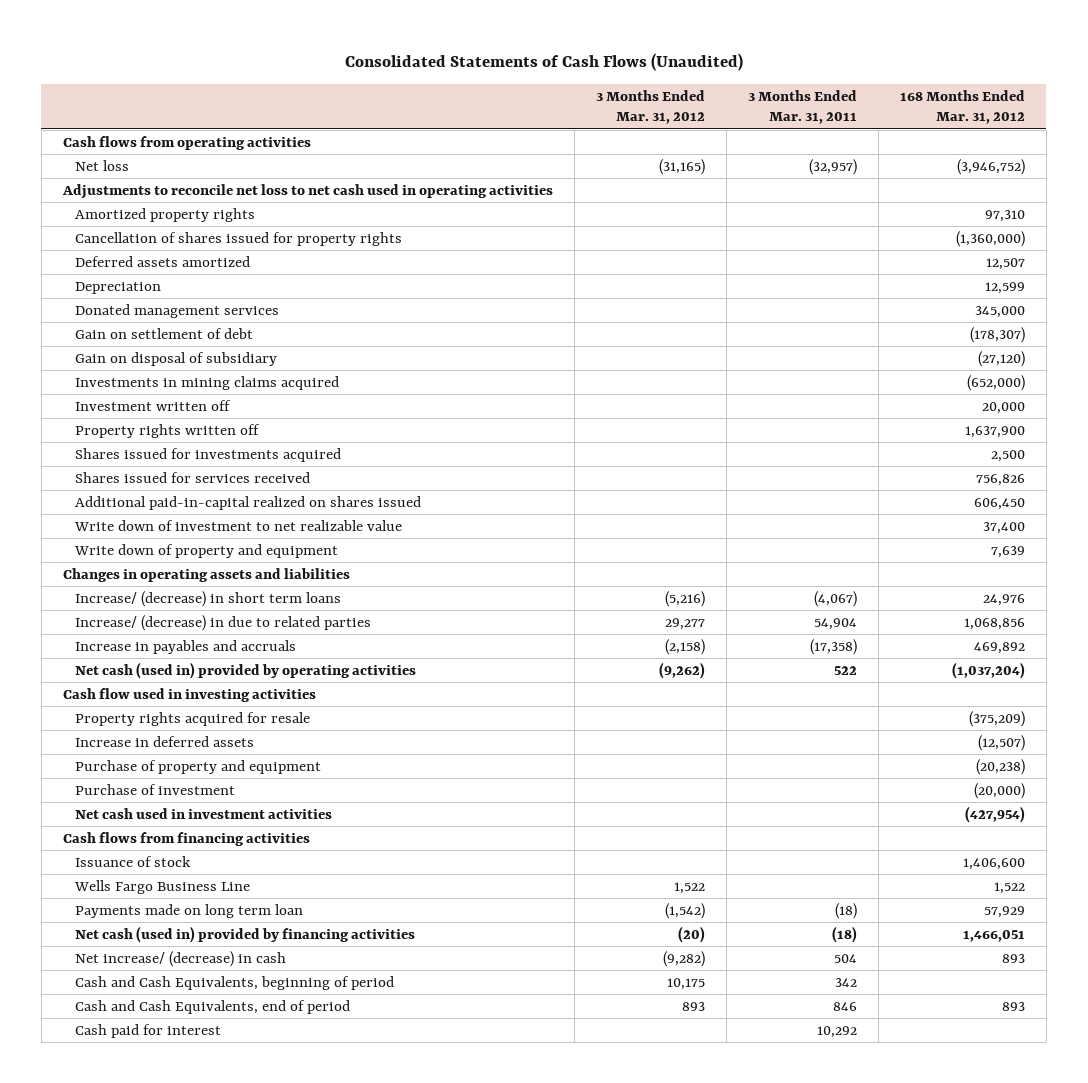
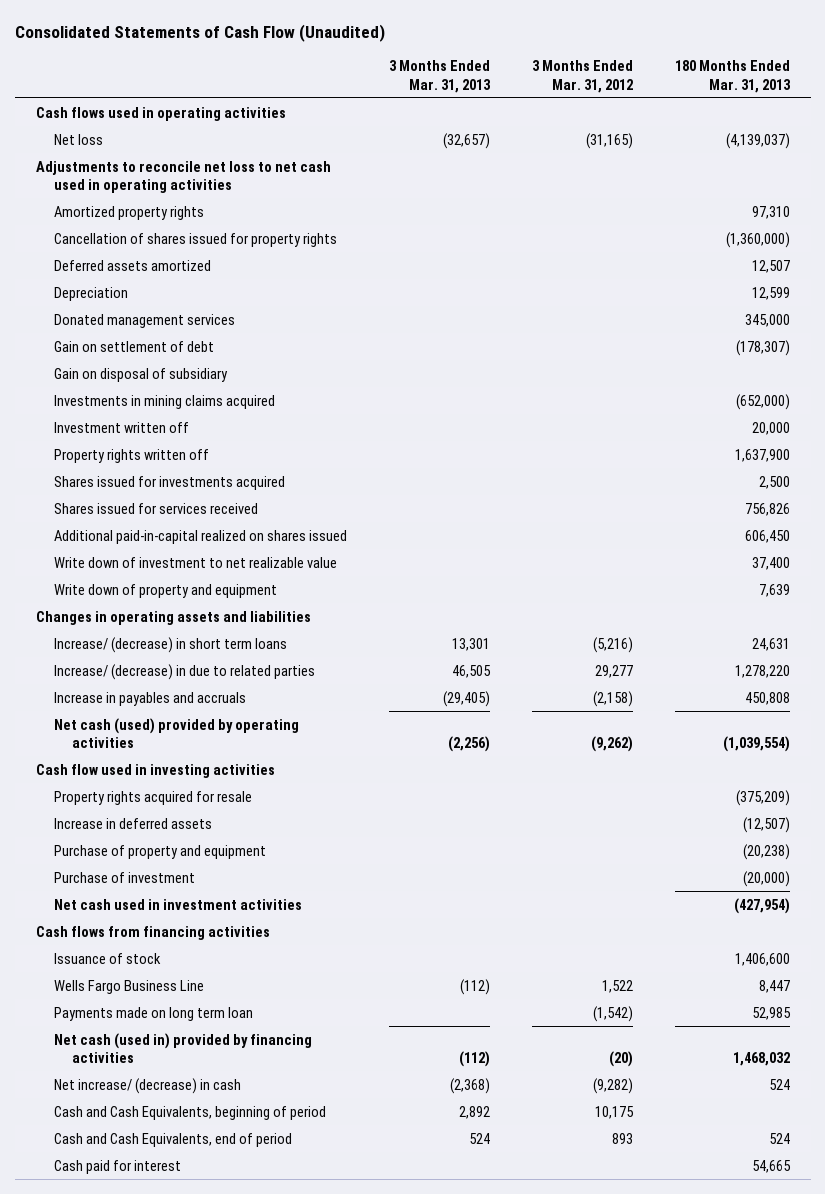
- Consolidated Statements of Cash Flows (Unaudited)
+ Consolidated Statements of Cash Flow (Unaudited)
- | 3 Months Ended Mar. 31, 2012 | 3 Months Ended Mar. 31, 2011 | 168 Months Ended Mar. 31, 2012
+ | 3 Months Ended Mar. 31, 2013 | 3 Months Ended Mar. 31, 2012 | 180 Months Ended Mar. 31, 2013
- Cash flows from operating activities
+ Cash flows used in operating activities
- Net cash (used in) provided by operating activities | (9,262) | 522 | (1,037,204)
+ Net cash (used) provided by operating activities | (2,256) | (9,262) | (1,039,554)

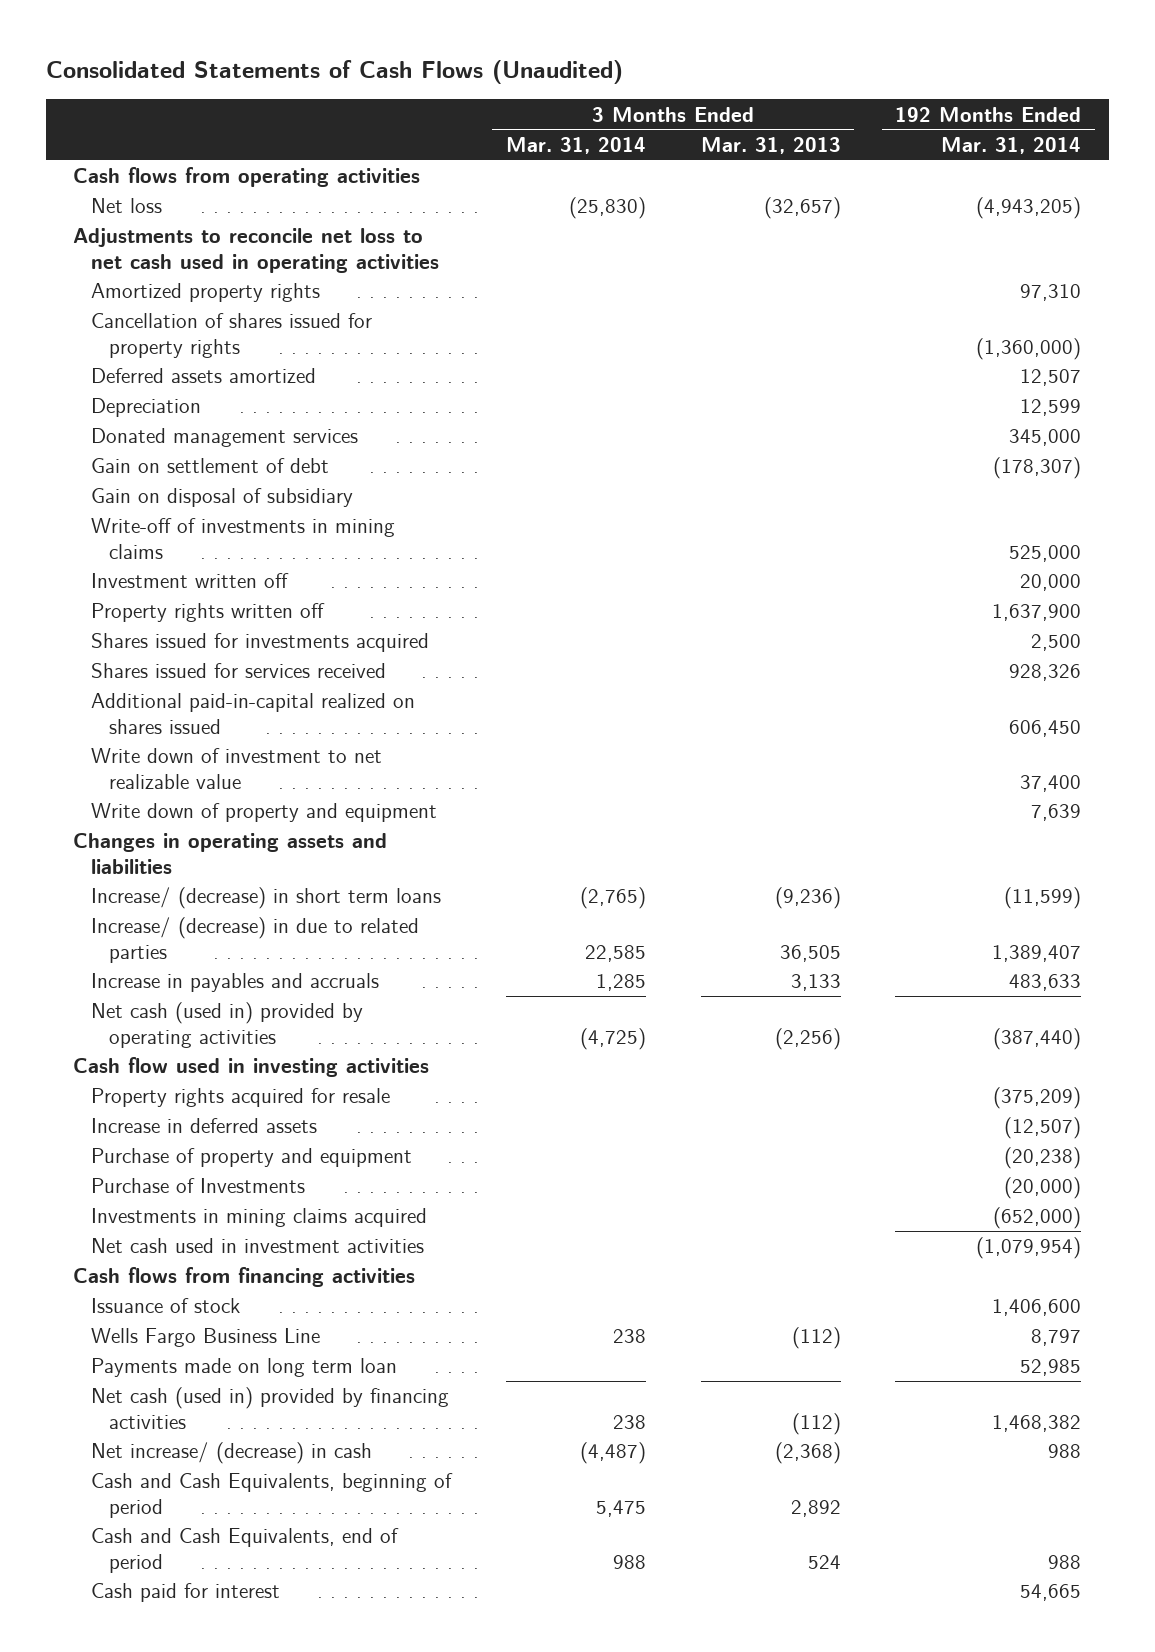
- Consolidated Statements of Cash Flow (Unaudited)
+ Consolidated Statements of Cash Flows (Unaudited)
- | 3 Months Ended Mar. 31, 2013 | 3 Months Ended Mar. 31, 2012 | 180 Months Ended Mar. 31, 2013
+ | 3 Months Ended Mar. 31, 2014 | 3 Months Ended Mar. 31, 2013 | 192 Months Ended Mar. 31, 2014
- Cash flows used in operating activities
+ Cash flows from operating activities
+ Write-off of investments in mining claims | | | 525,000
- Increase/ (decrease) in short term loans | 13,301 | (5,216) | 24,631
- Increase/ (decrease) in due to related parties | 46,505 | 29,277 | 1,278,220
- Increase in payables and accruals | (29,405) | (2,158) | 450,808
- Net cash (used) provided by operating activities | (2,256) | (9,262) | (1,039,554)
+ Increase/ (decrease) in short term loans | (2,765) | (9,236) | (11,599)
+ Increase/ (decrease) in due to related parties | 22,585 | 36,505 | 1,389,407
+ Increase in payables and accruals | 1,285 | 3,133 | 483,633
+ Net cash (used in) provided by operating activities | (4,725) | (2,256) | (387,440)
- Purchase of investment | | | (20,000)
+ Purchase of Investments | | | (20,000)
moved down: Investments in mining claims acquired | | | (652,000)

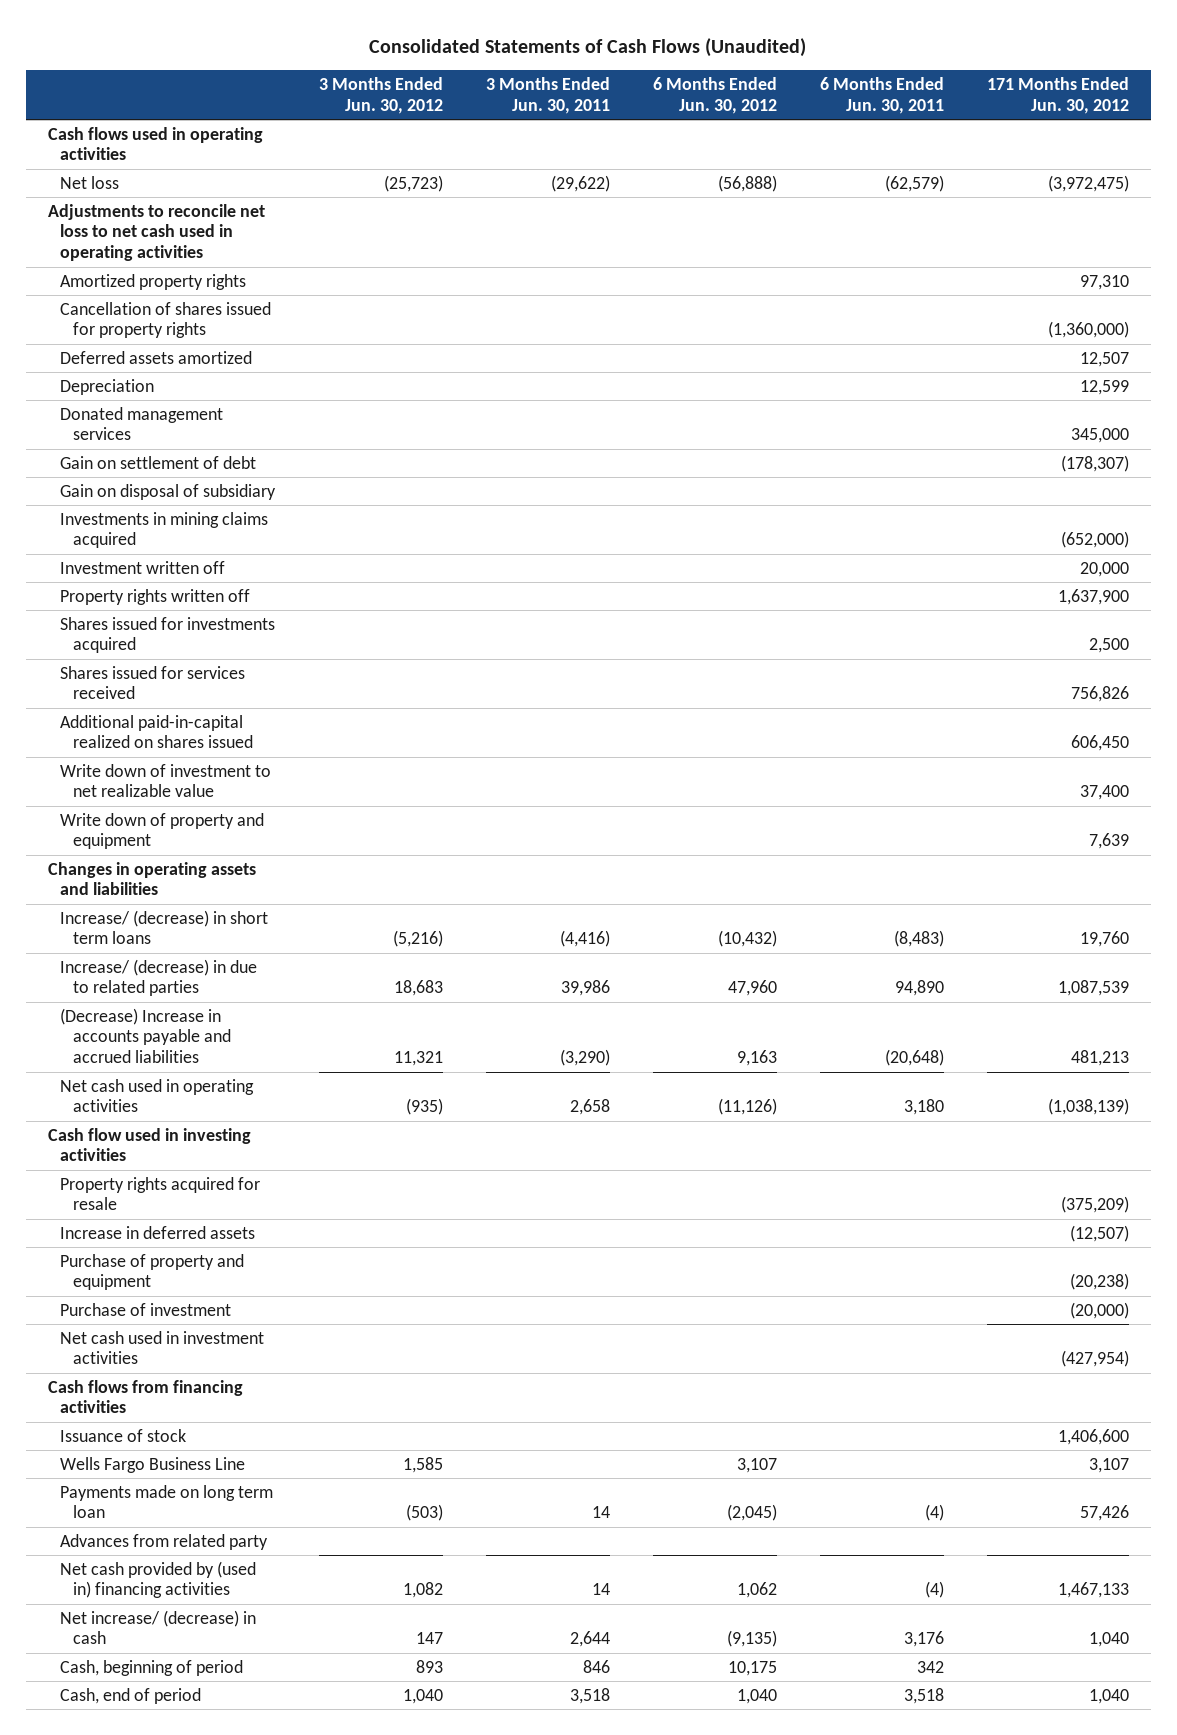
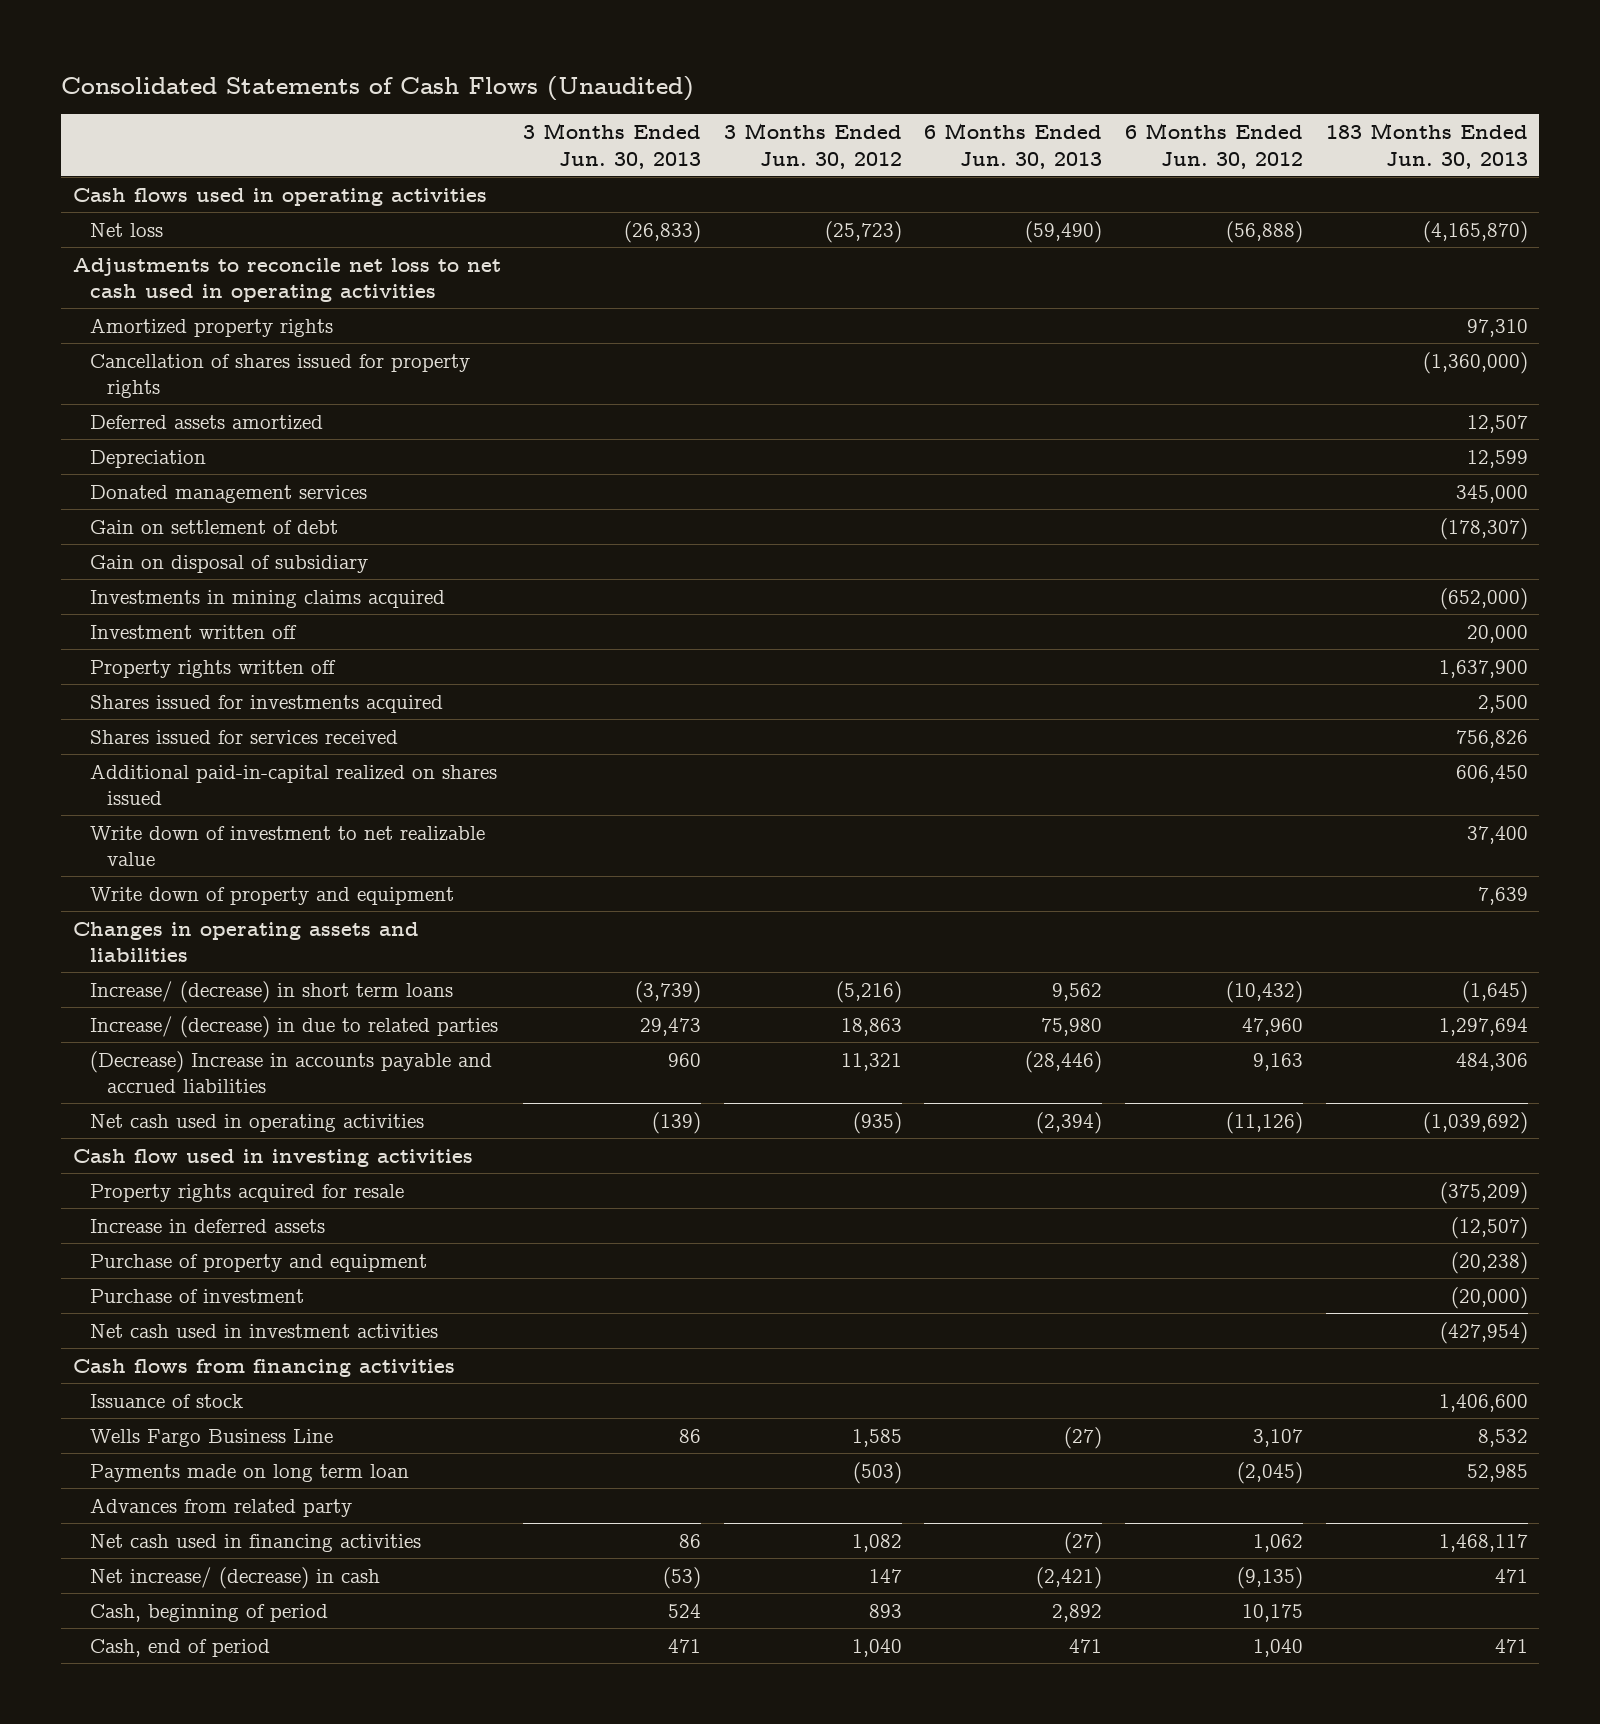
- | 3 Months Ended Jun. 30, 2012 | 3 Months Ended Jun. 30, 2011 | 6 Months Ended Jun. 30, 2012 | 6 Months Ended Jun. 30, 2011 | 171 Months Ended Jun. 30, 2012
+ | 3 Months Ended Jun. 30, 2013 | 3 Months Ended Jun. 30, 2012 | 6 Months Ended Jun. 30, 2013 | 6 Months Ended Jun. 30, 2012 | 183 Months Ended Jun. 30, 2013
- Increase/ (decrease) in due to related parties | 18,683 | 39,986 | 47,960 | 94,890 | 1,087,539
+ Increase/ (decrease) in due to related parties | 29,473 | 18,863 | 75,980 | 47,960 | 1,297,694
- Net cash provided by (used in) financing activities | 1,082 | 14 | 1,062 | (4) | 1,467,133
+ Net cash used in financing activities | 86 | 1,082 | (27) | 1,062 | 1,468,117

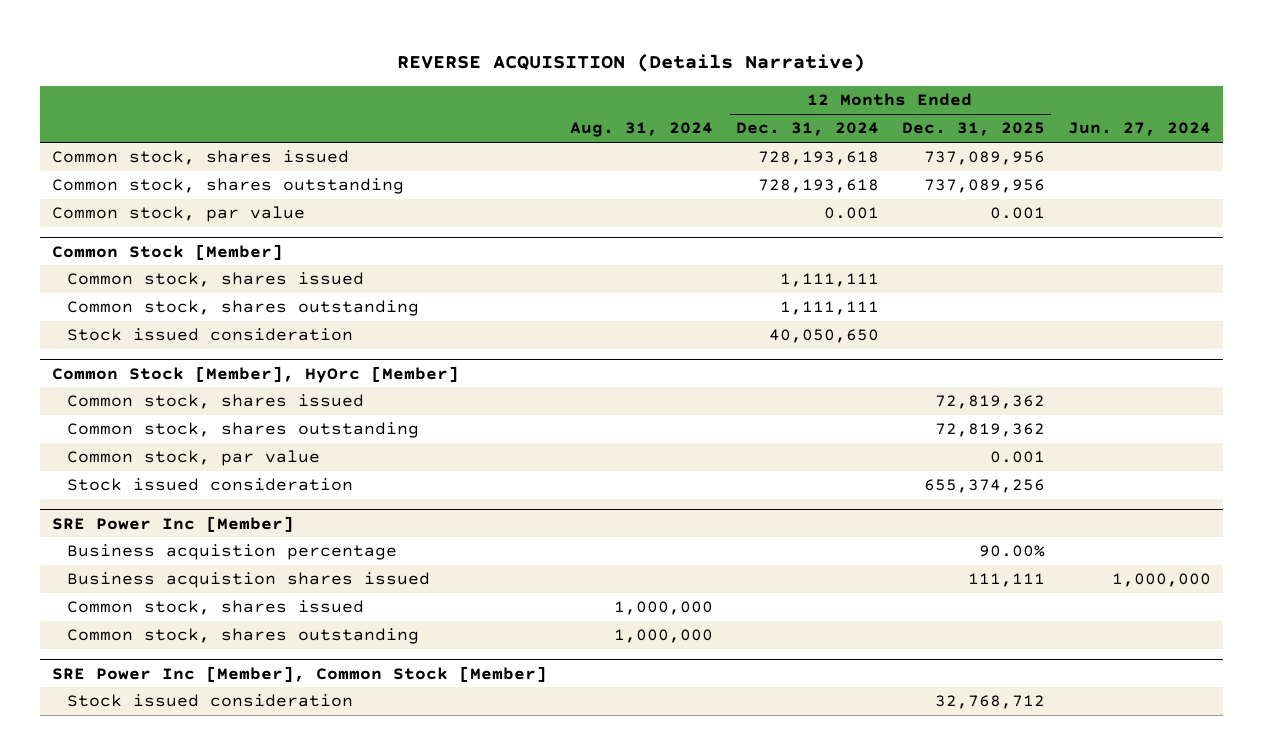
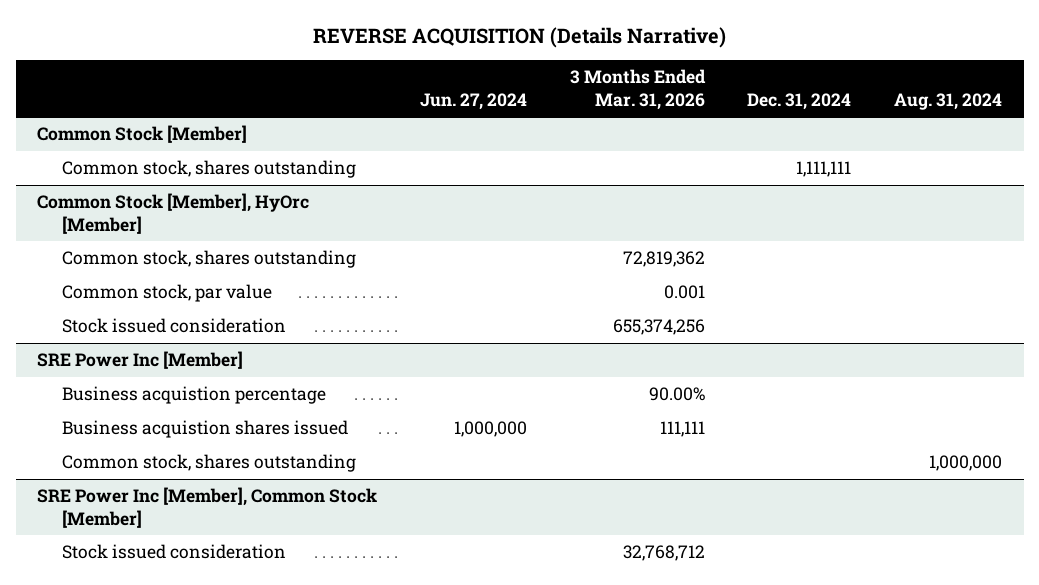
- | Aug. 31, 2024 | 12 Months Ended Dec. 31, 2024 | 12 Months Ended Dec. 31, 2025 | Jun. 27, 2024
+ | Jun. 27, 2024 | 3 Months Ended Mar. 31, 2026 | Dec. 31, 2024 | Aug. 31, 2024
- Common stock, shares issued | | 728,193,618 | 737,089,956 |
- Common stock, shares outstanding | | 728,193,618 | 737,089,956 |
- Common stock, par value | | 0.001 | 0.001 |
@ Common Stock [Member]
- Common stock, shares issued | | 1,111,111 | |
- Stock issued consideration | | 40,050,650 | |
@ Common Stock [Member], HyOrc [Member]
- Common stock, shares issued | | | 72,819,362 |
@ SRE Power Inc [Member]
- Common stock, shares issued | 1,000,000 | | |

